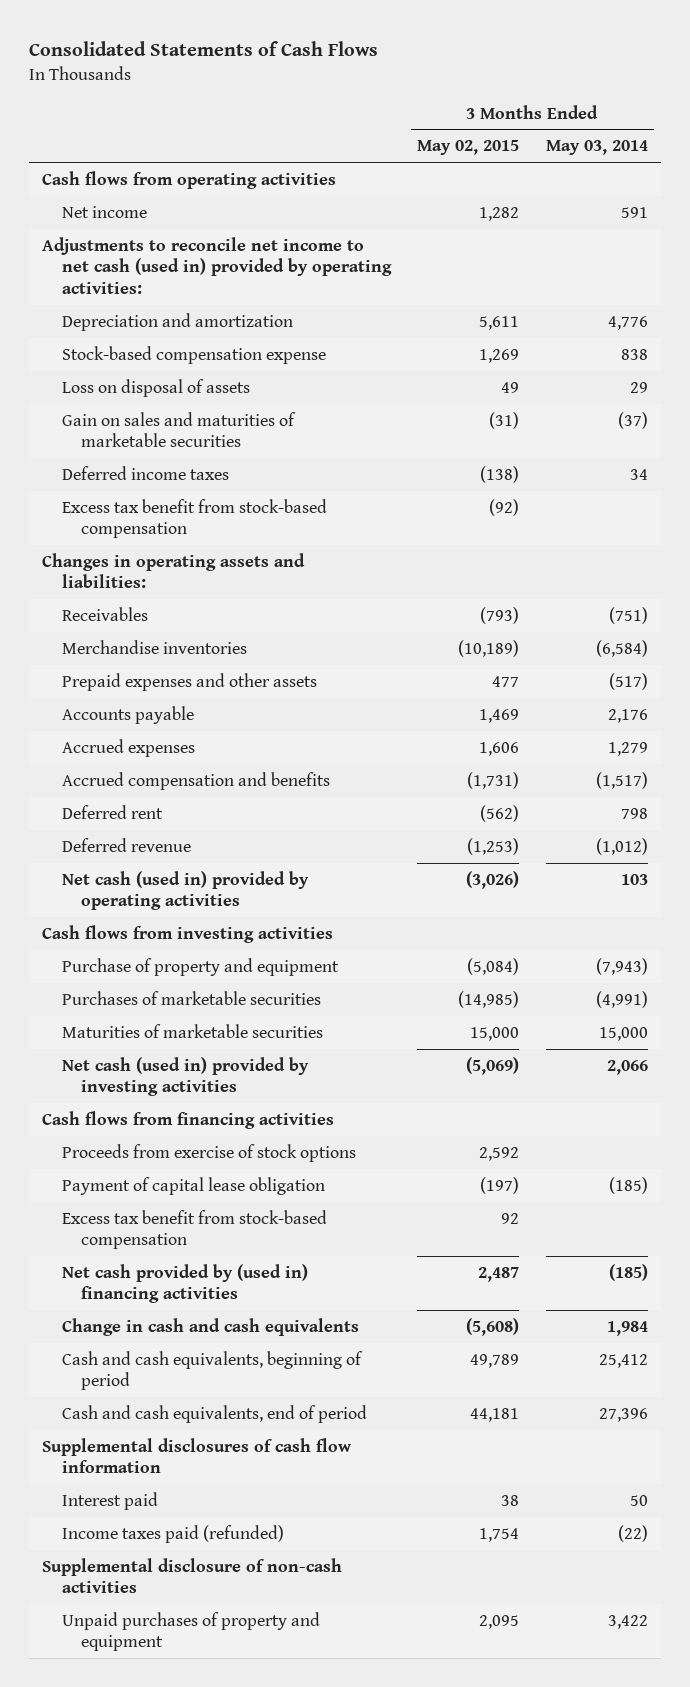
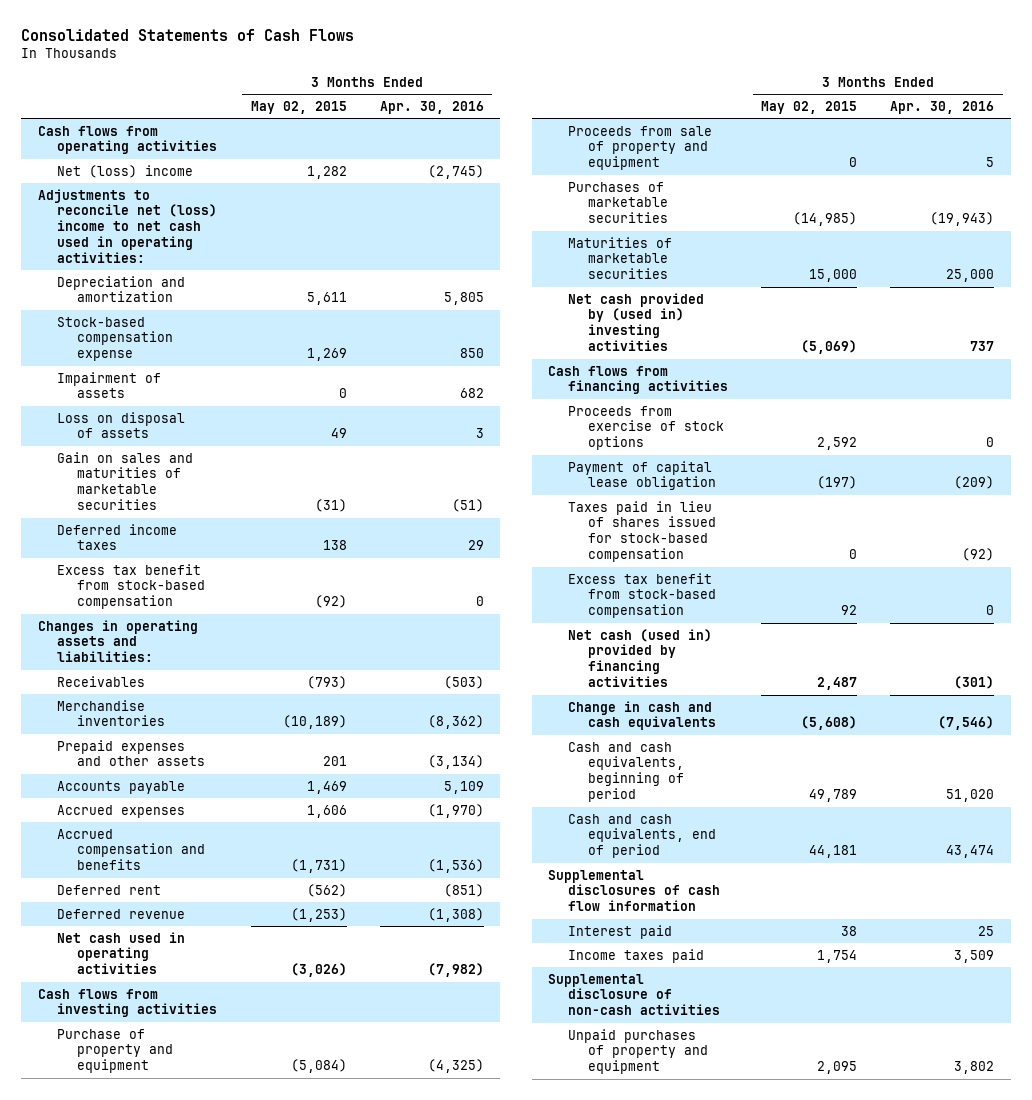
- | 3 Months Ended May 02, 2015 | 3 Months Ended May 03, 2014
+ | 3 Months Ended May 02, 2015 | 3 Months Ended Apr. 30, 2016
- Net income | 1,282 | 591
- Adjustments to reconcile net income to net cash (used in) provided by operating activities:
+ Net (loss) income | 1,282 | (2,745)
+ Adjustments to reconcile net (loss) income to net cash used in operating activities:
+ Impairment of assets | 0 | 682
- Deferred income taxes | (138) | 34
+ Deferred income taxes | 138 | 29
- Prepaid expenses and other assets | 477 | (517)
+ Prepaid expenses and other assets | 201 | (3,134)
- Net cash (used in) provided by operating activities | (3,026) | 103
+ Net cash used in operating activities | (3,026) | (7,982)
+ Proceeds from sale of property and equipment | 0 | 5
- Net cash (used in) provided by investing activities | (5,069) | 2,066
+ Net cash provided by (used in) investing activities | (5,069) | 737
+ Taxes paid in lieu of shares issued for stock-based compensation | 0 | (92)
- Net cash provided by (used in) financing activities | 2,487 | (185)
+ Net cash (used in) provided by financing activities | 2,487 | (301)
- Income taxes paid (refunded) | 1,754 | (22)
+ Income taxes paid | 1,754 | 3,509

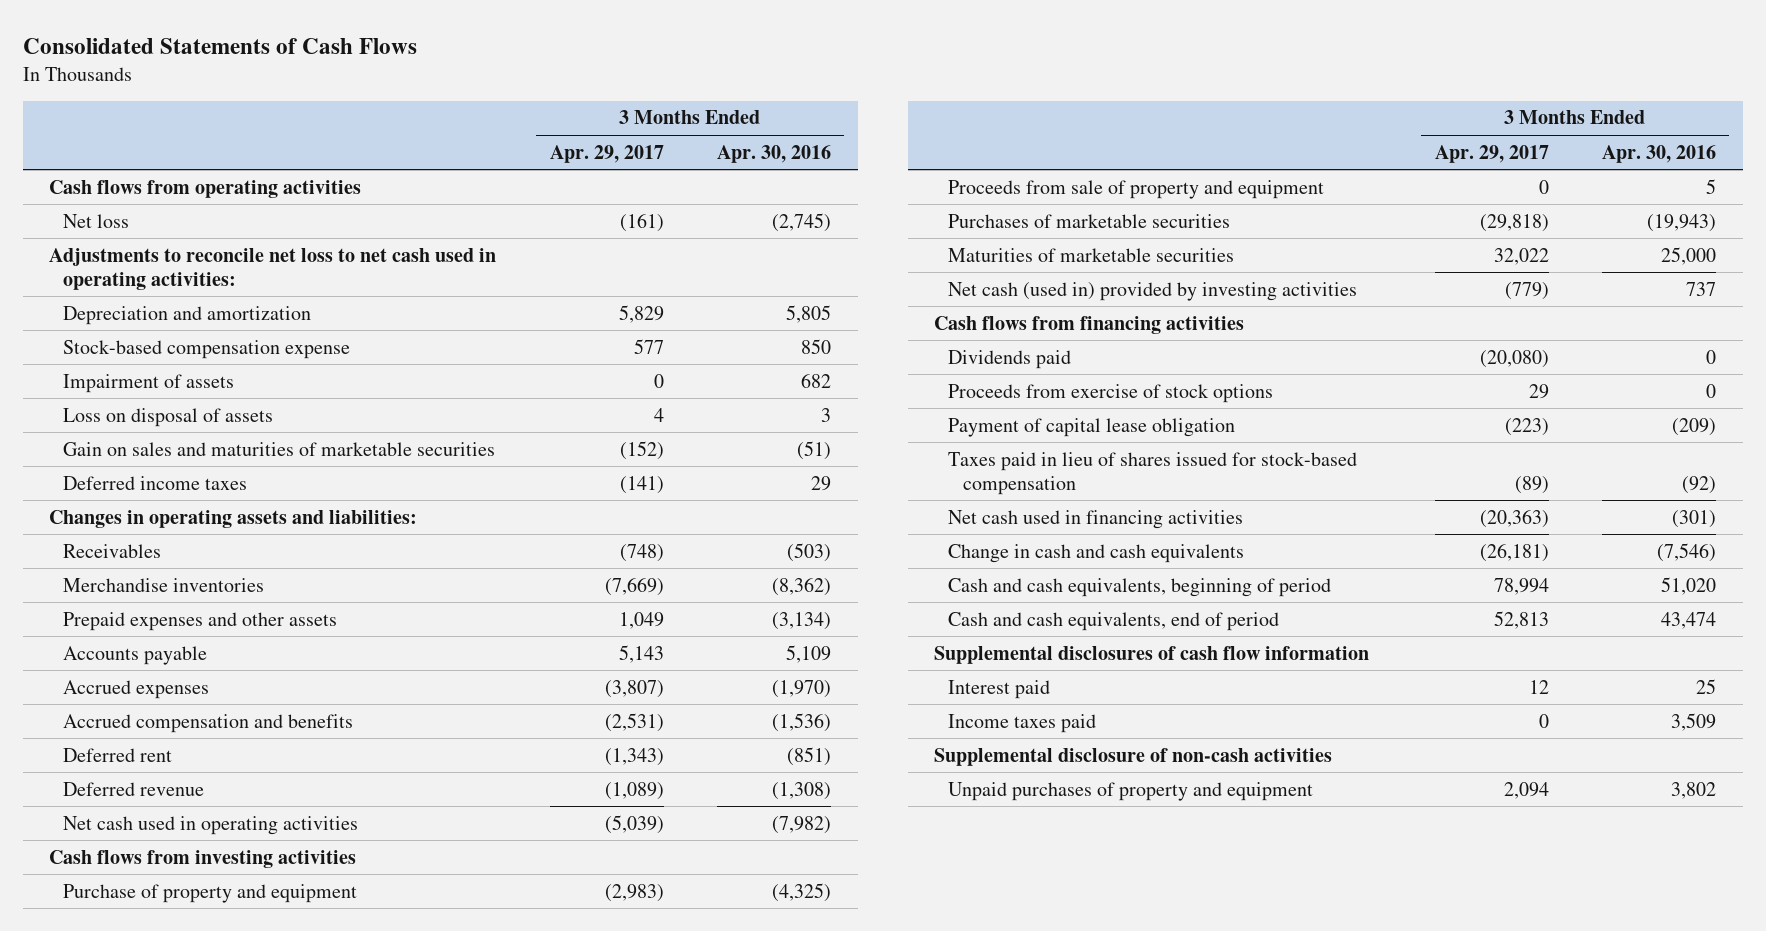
- | 3 Months Ended May 02, 2015 | 3 Months Ended Apr. 30, 2016
+ | 3 Months Ended Apr. 29, 2017 | 3 Months Ended Apr. 30, 2016
- Net (loss) income | 1,282 | (2,745)
- Adjustments to reconcile net (loss) income to net cash used in operating activities:
+ Net loss | (161) | (2,745)
+ Adjustments to reconcile net loss to net cash used in operating activities:
- Excess tax benefit from stock-based compensation | (92) | 0
- Net cash provided by (used in) investing activities | (5,069) | 737
+ Net cash (used in) provided by investing activities | (779) | 737
+ Dividends paid | (20,080) | 0
- Excess tax benefit from stock-based compensation | 92 | 0
- Net cash (used in) provided by financing activities | 2,487 | (301)
+ Net cash used in financing activities | (20,363) | (301)

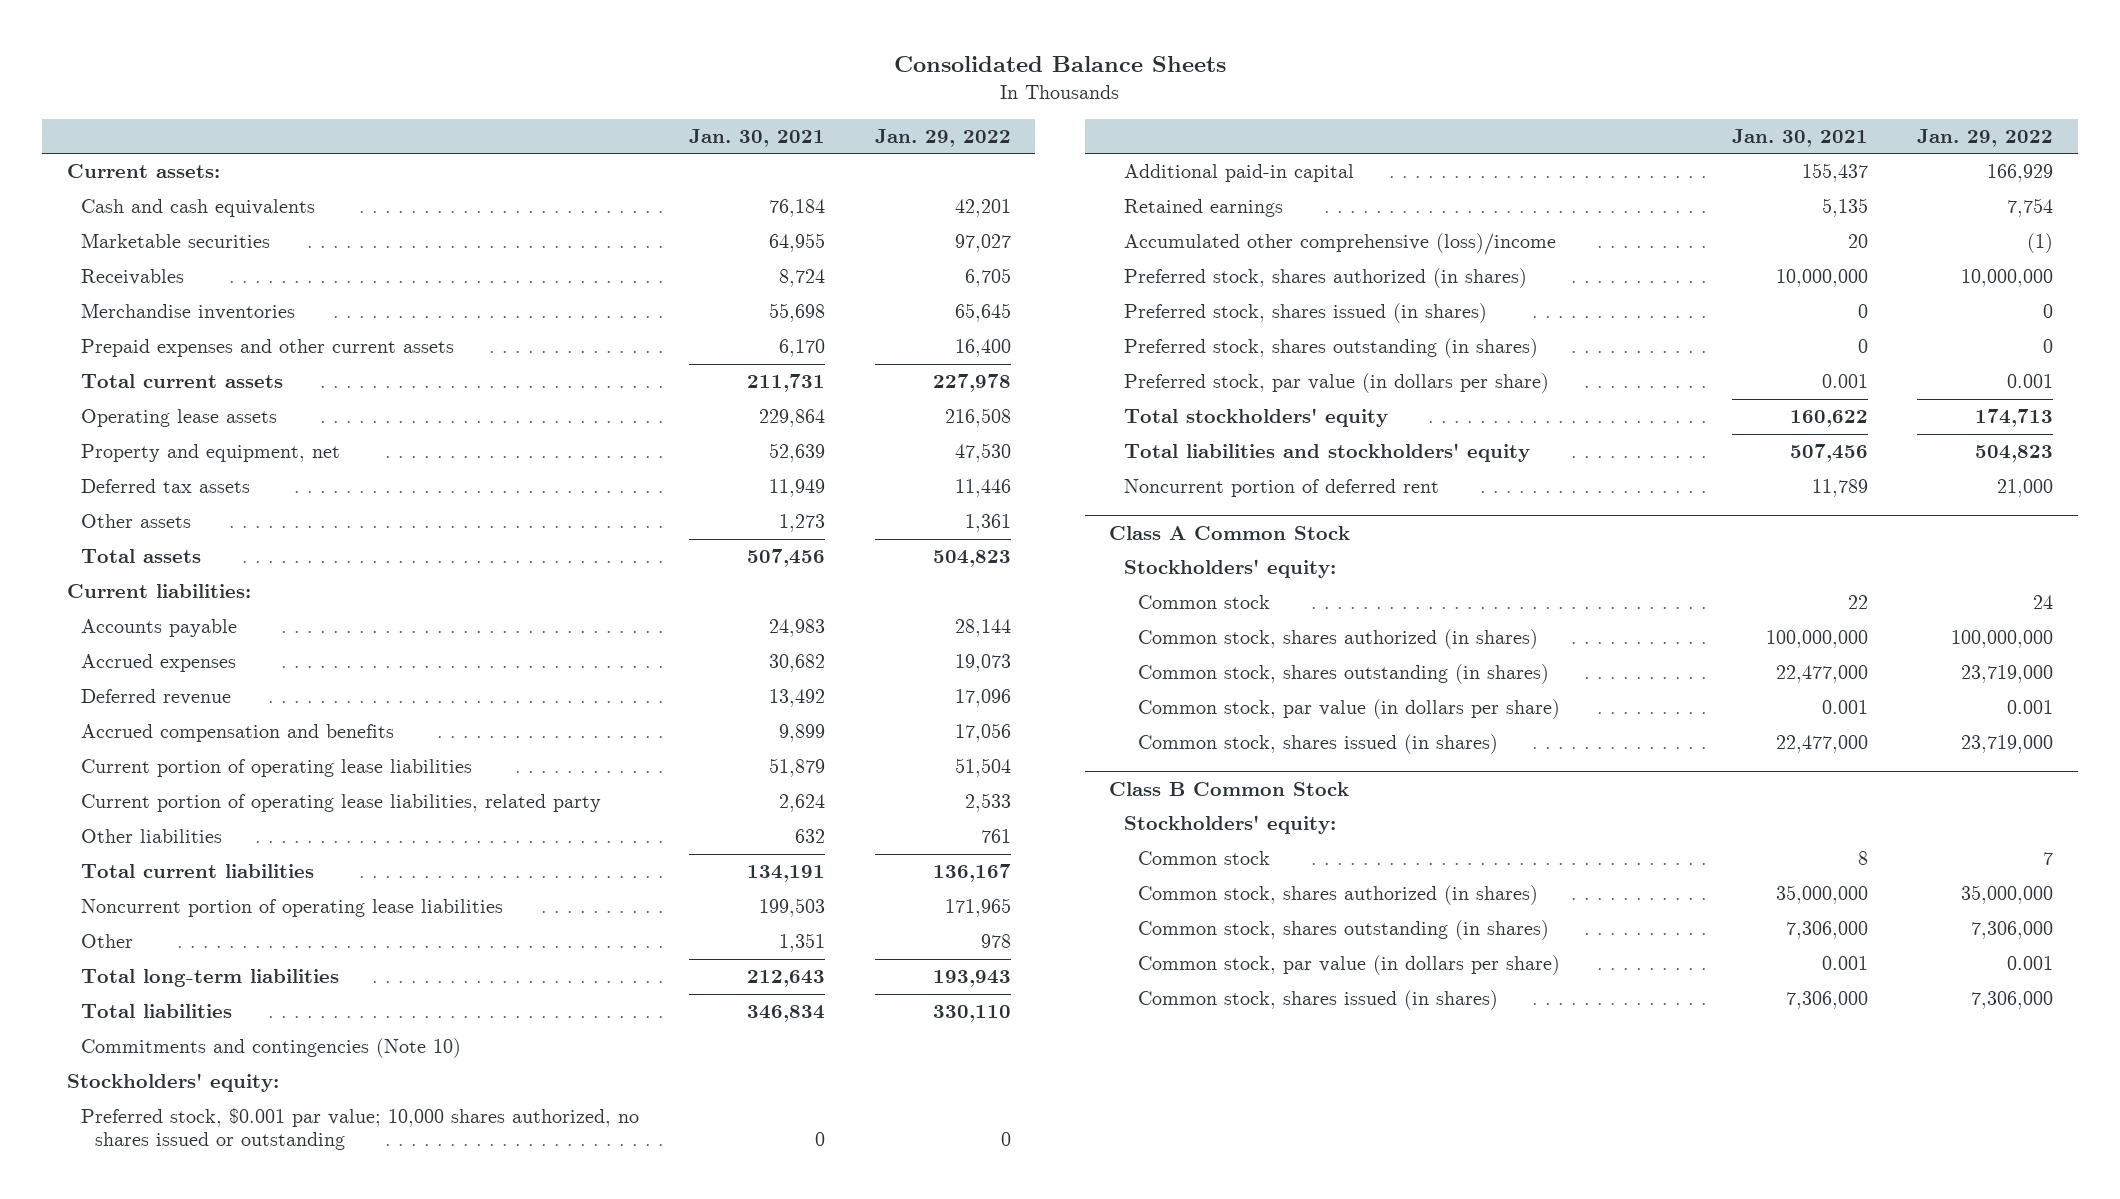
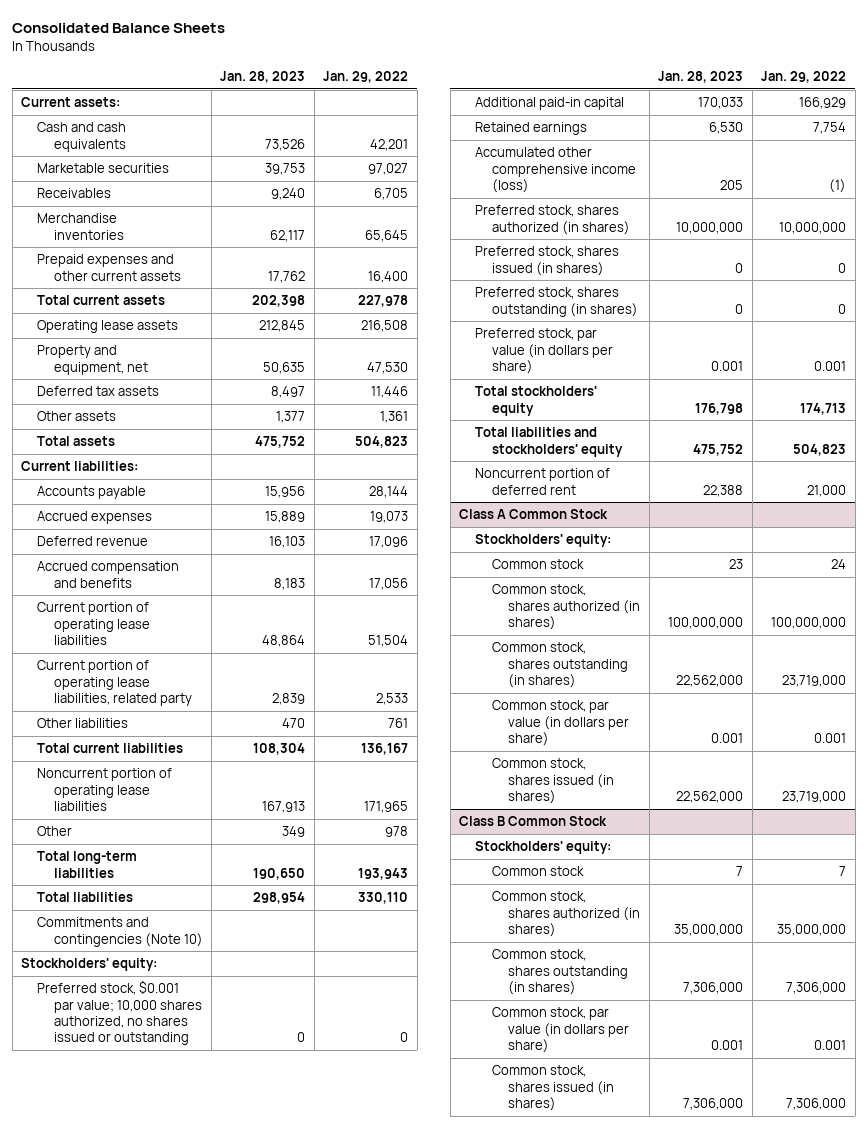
- | Jan. 30, 2021 | Jan. 29, 2022
+ | Jan. 28, 2023 | Jan. 29, 2022
- Accumulated other comprehensive (loss)/income | 20 | (1)
+ Accumulated other comprehensive income (loss) | 205 | (1)

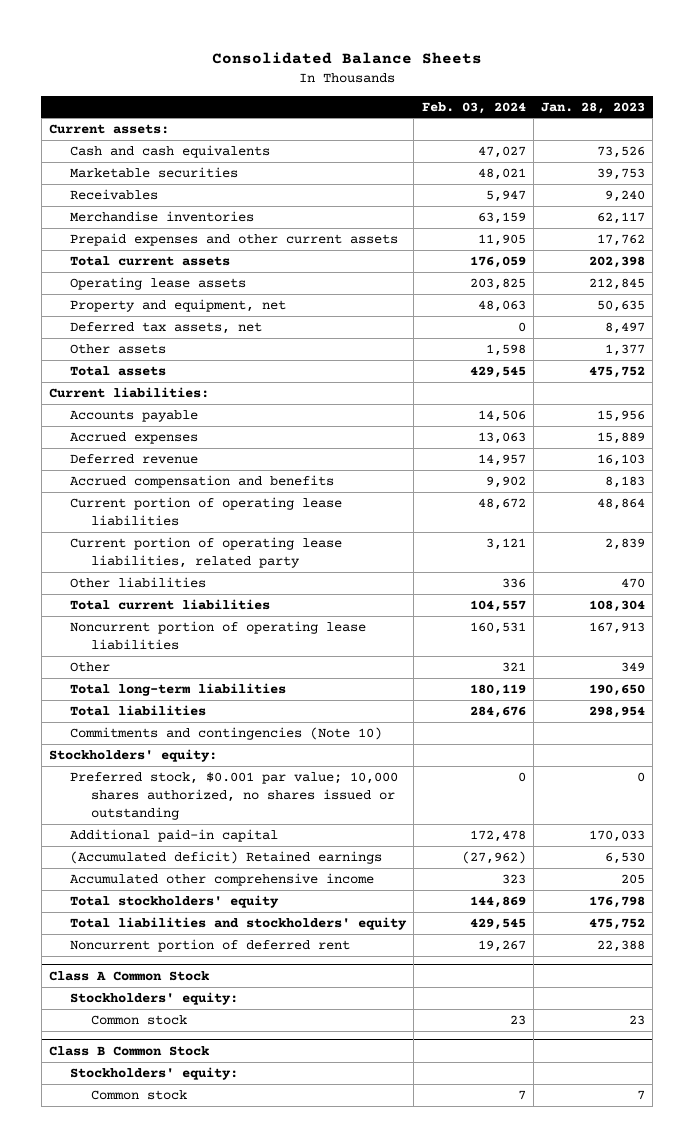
- | Jan. 28, 2023 | Jan. 29, 2022
+ | Feb. 03, 2024 | Jan. 28, 2023
- Deferred tax assets | 8,497 | 11,446
+ Deferred tax assets, net | 0 | 8,497
- Retained earnings | 6,530 | 7,754
- Accumulated other comprehensive income (loss) | 205 | (1)
- Preferred stock, shares authorized (in shares) | 10,000,000 | 10,000,000
- Preferred stock, shares issued (in shares) | 0 | 0
- Preferred stock, shares outstanding (in shares) | 0 | 0
- Preferred stock, par value (in dollars per share) | 0.001 | 0.001
+ (Accumulated deficit) Retained earnings | (27,962) | 6,530
+ Accumulated other comprehensive income | 323 | 205
@ Class A Common Stock
- Common stock, shares authorized (in shares) | 100,000,000 | 100,000,000
- Common stock, shares outstanding (in shares) | 22,562,000 | 23,719,000
- Common stock, par value (in dollars per share) | 0.001 | 0.001
- Common stock, shares issued (in shares) | 22,562,000 | 23,719,000
@ Class B Common Stock
- Common stock, shares authorized (in shares) | 35,000,000 | 35,000,000
- Common stock, shares outstanding (in shares) | 7,306,000 | 7,306,000
- Common stock, par value (in dollars per share) | 0.001 | 0.001
- Common stock, shares issued (in shares) | 7,306,000 | 7,306,000

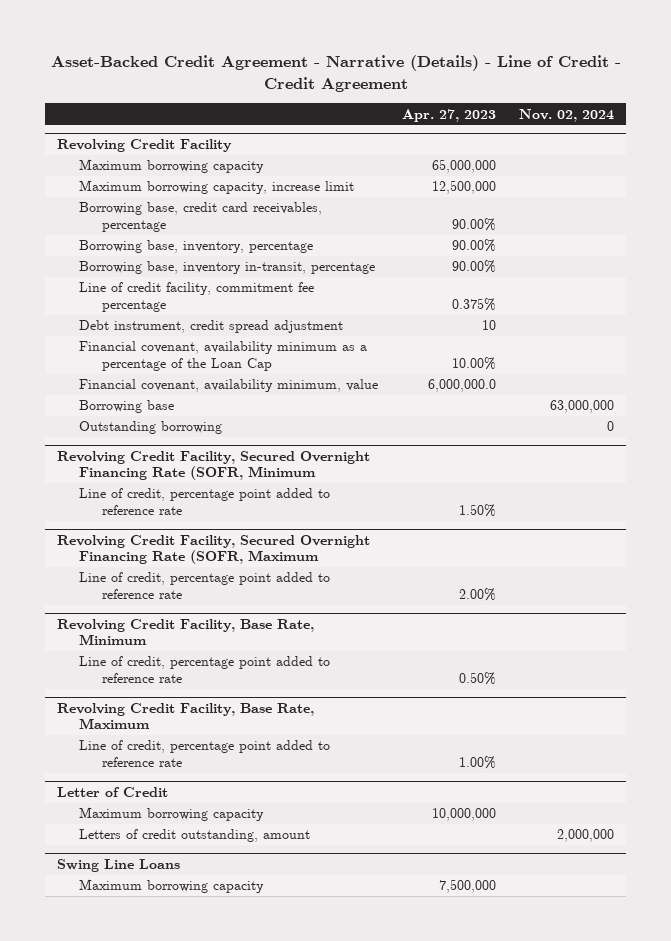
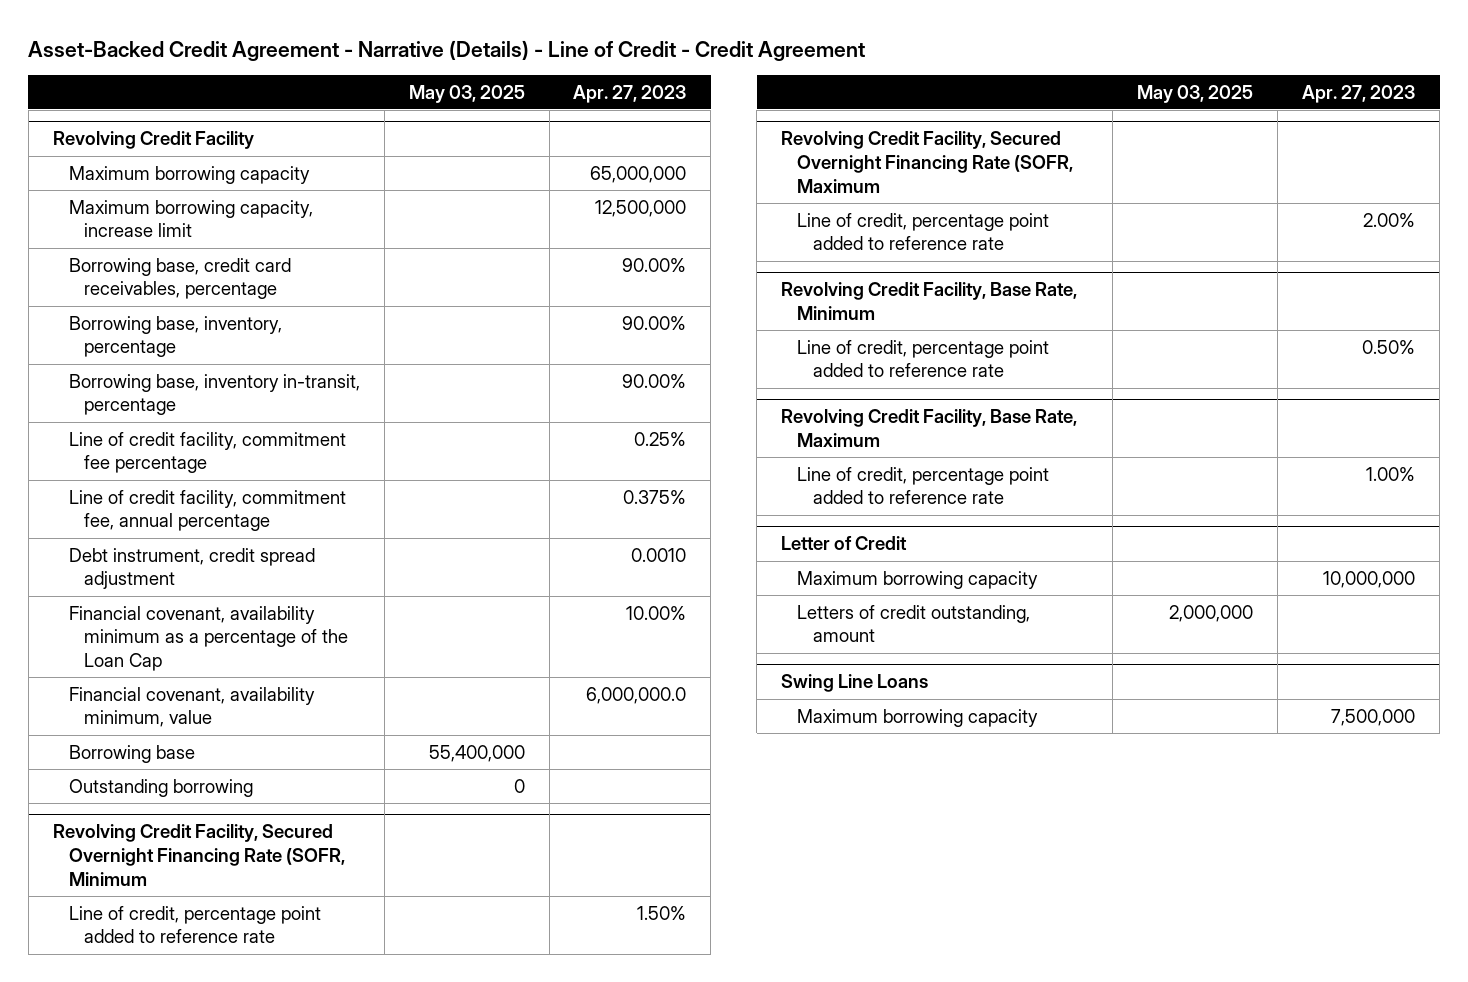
- | Apr. 27, 2023 | Nov. 02, 2024
+ | May 03, 2025 | Apr. 27, 2023
@ Revolving Credit Facility
- Line of credit facility, commitment fee percentage | 0.375% |
- Debt instrument, credit spread adjustment | 10 |
+ Line of credit facility, commitment fee percentage | | 0.25%
+ Line of credit facility, commitment fee, annual percentage | | 0.375%
+ Debt instrument, credit spread adjustment | | 0.0010

